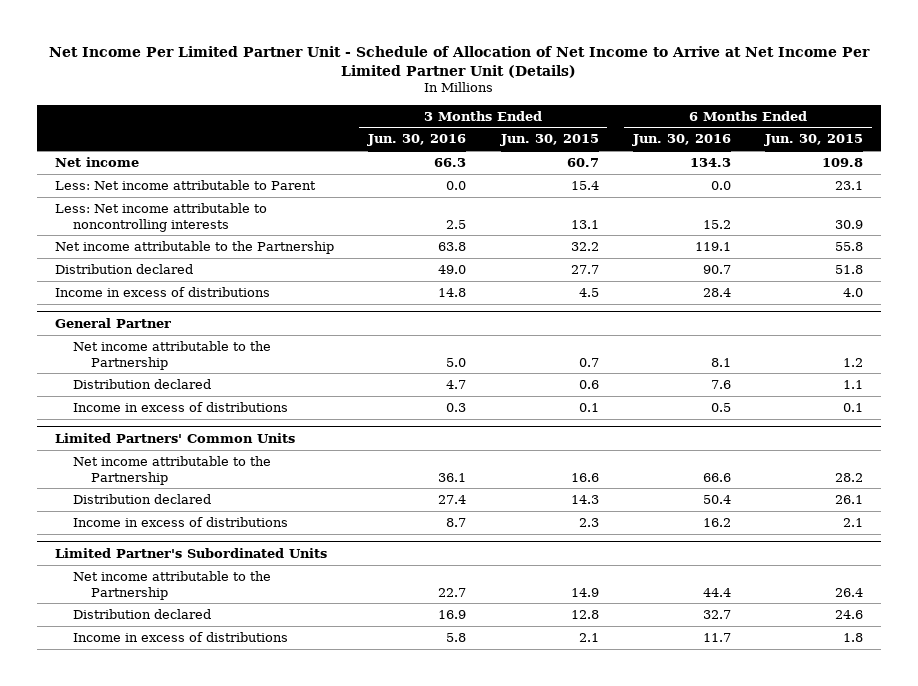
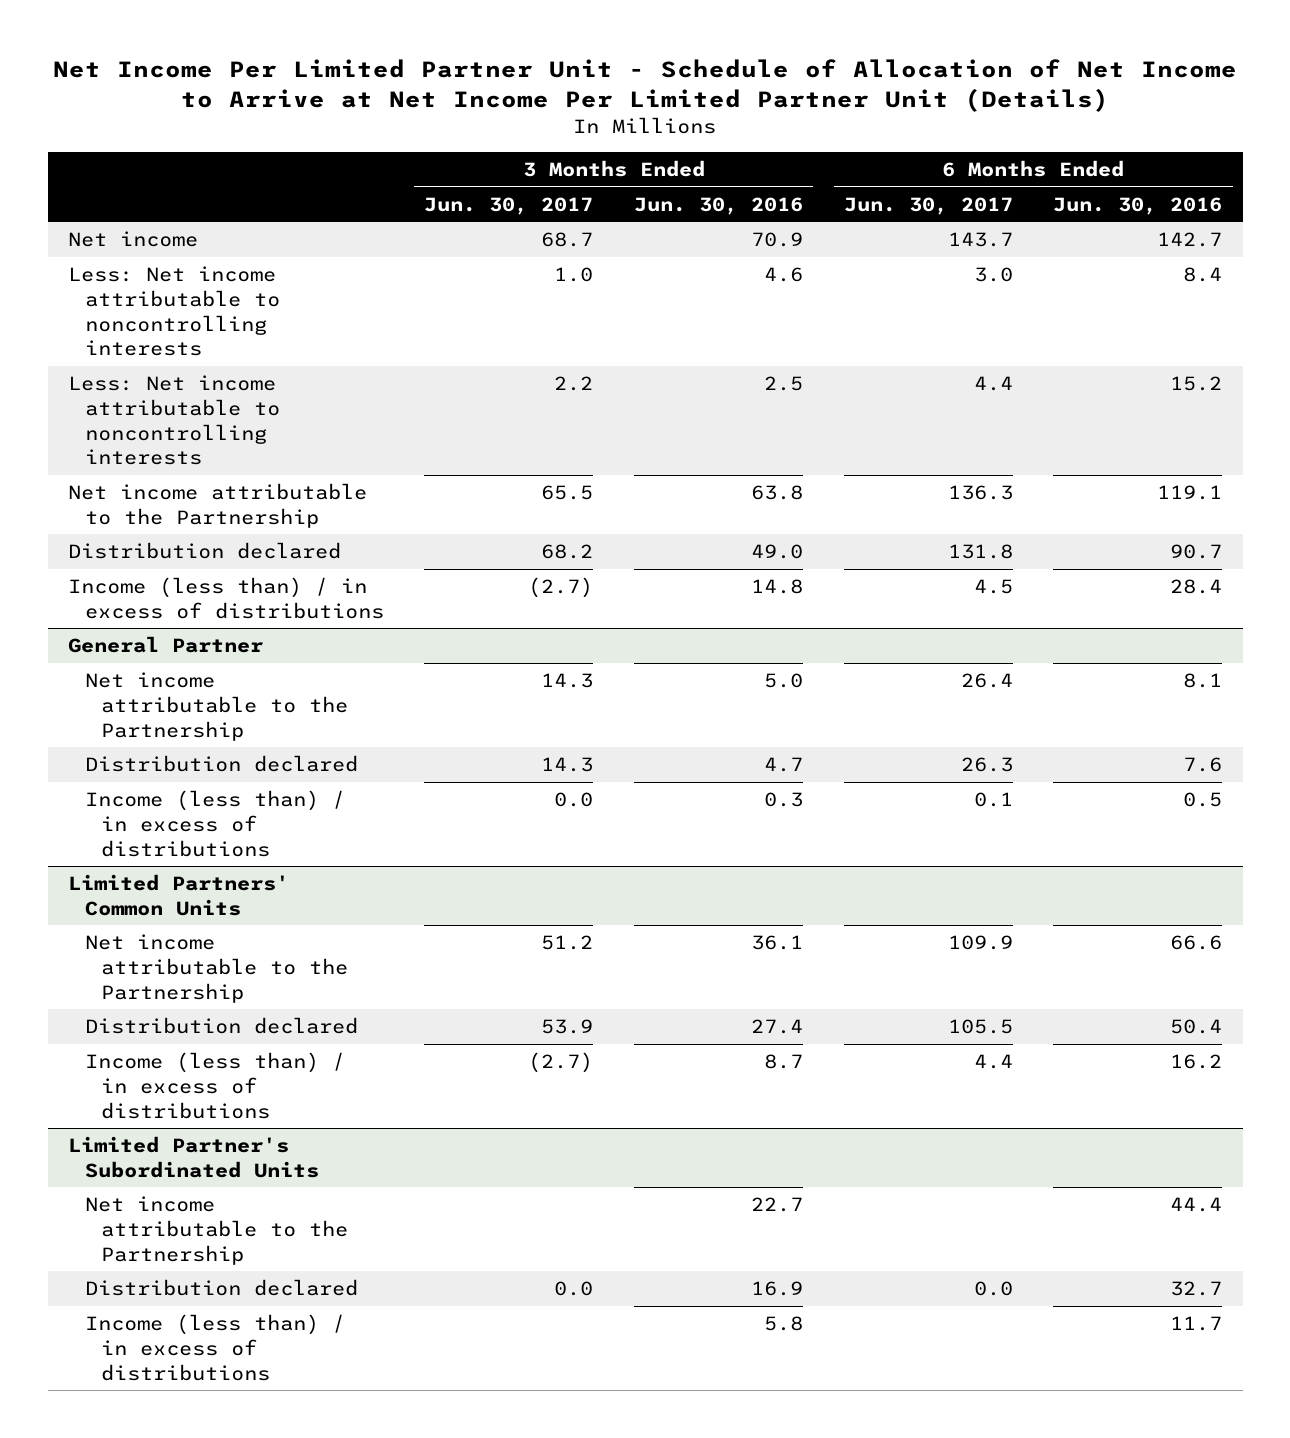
- | 3 Months Ended Jun. 30, 2016 | 3 Months Ended Jun. 30, 2015 | 6 Months Ended Jun. 30, 2016 | 6 Months Ended Jun. 30, 2015
+ | 3 Months Ended Jun. 30, 2017 | 3 Months Ended Jun. 30, 2016 | 6 Months Ended Jun. 30, 2017 | 6 Months Ended Jun. 30, 2016
- Net income | 66.3 | 60.7 | 134.3 | 109.8
- Less: Net income attributable to Parent | 0.0 | 15.4 | 0.0 | 23.1
+ Net income | 68.7 | 70.9 | 143.7 | 142.7
+ Less: Net income attributable to noncontrolling interests | 1.0 | 4.6 | 3.0 | 8.4
- Income in excess of distributions | 14.8 | 4.5 | 28.4 | 4.0
+ Income (less than) / in excess of distributions | (2.7) | 14.8 | 4.5 | 28.4
@ General Partner
- Income in excess of distributions | 0.3 | 0.1 | 0.5 | 0.1
+ Income (less than) / in excess of distributions | 0.0 | 0.3 | 0.1 | 0.5
@ Limited Partners' Common Units
- Income in excess of distributions | 8.7 | 2.3 | 16.2 | 2.1
+ Income (less than) / in excess of distributions | (2.7) | 8.7 | 4.4 | 16.2
@ Limited Partner's Subordinated Units
- Income in excess of distributions | 5.8 | 2.1 | 11.7 | 1.8
+ Income (less than) / in excess of distributions | | 5.8 | | 11.7

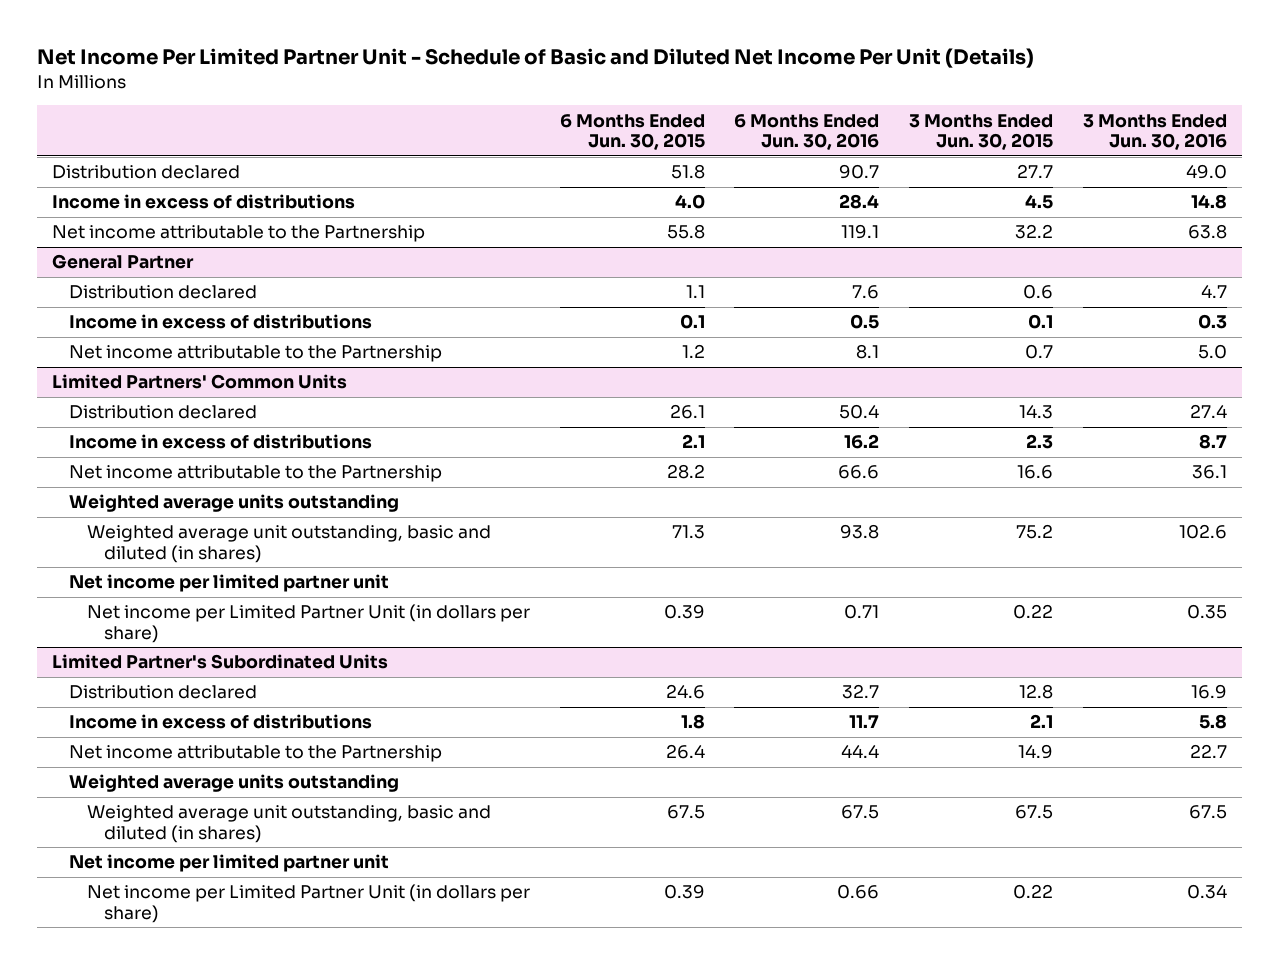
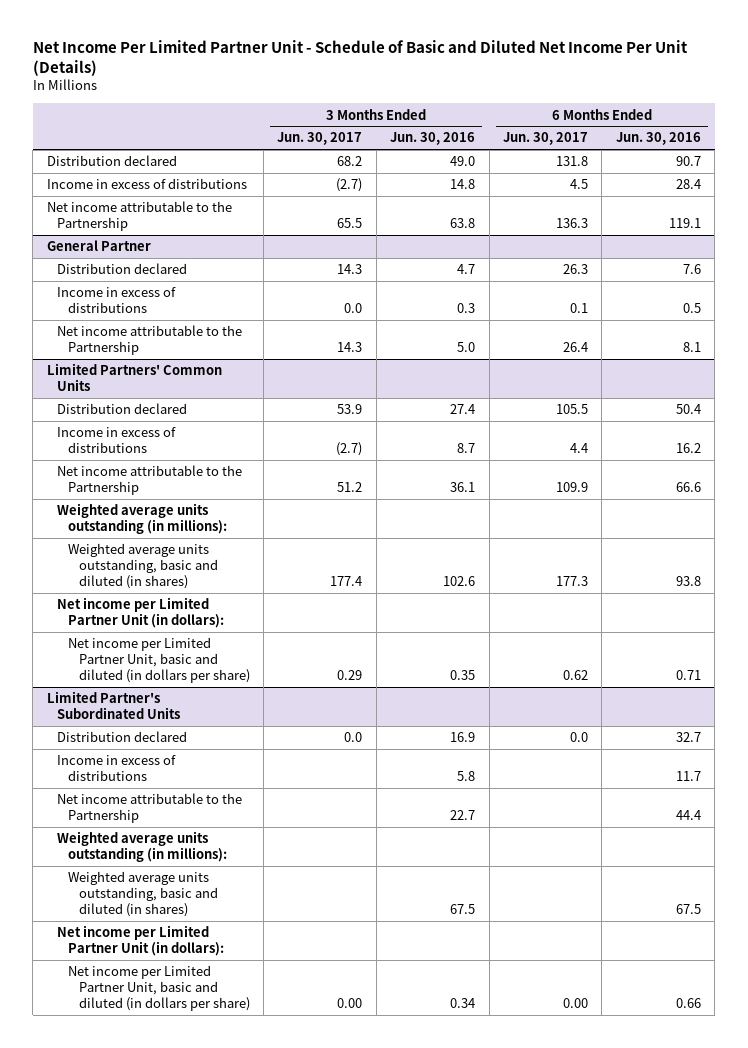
- | 6 Months Ended Jun. 30, 2015 | 6 Months Ended Jun. 30, 2016 | 3 Months Ended Jun. 30, 2015 | 3 Months Ended Jun. 30, 2016
+ | 3 Months Ended Jun. 30, 2017 | 3 Months Ended Jun. 30, 2016 | 6 Months Ended Jun. 30, 2017 | 6 Months Ended Jun. 30, 2016
@ Limited Partners' Common Units
- Weighted average units outstanding
- Weighted average unit outstanding, basic and diluted (in shares) | 71.3 | 93.8 | 75.2 | 102.6
- Net income per limited partner unit
- Net income per Limited Partner Unit (in dollars per share) | 0.39 | 0.71 | 0.22 | 0.35
+ Weighted average units outstanding (in millions):
+ Weighted average units outstanding, basic and diluted (in shares) | 177.4 | 102.6 | 177.3 | 93.8
+ Net income per Limited Partner Unit (in dollars):
+ Net income per Limited Partner Unit, basic and diluted (in dollars per share) | 0.29 | 0.35 | 0.62 | 0.71
@ Limited Partner's Subordinated Units
- Weighted average units outstanding
- Weighted average unit outstanding, basic and diluted (in shares) | 67.5 | 67.5 | 67.5 | 67.5
- Net income per limited partner unit
- Net income per Limited Partner Unit (in dollars per share) | 0.39 | 0.66 | 0.22 | 0.34
+ Weighted average units outstanding (in millions):
+ Weighted average units outstanding, basic and diluted (in shares) | | 67.5 | | 67.5
+ Net income per Limited Partner Unit (in dollars):
+ Net income per Limited Partner Unit, basic and diluted (in dollars per share) | 0.00 | 0.34 | 0.00 | 0.66

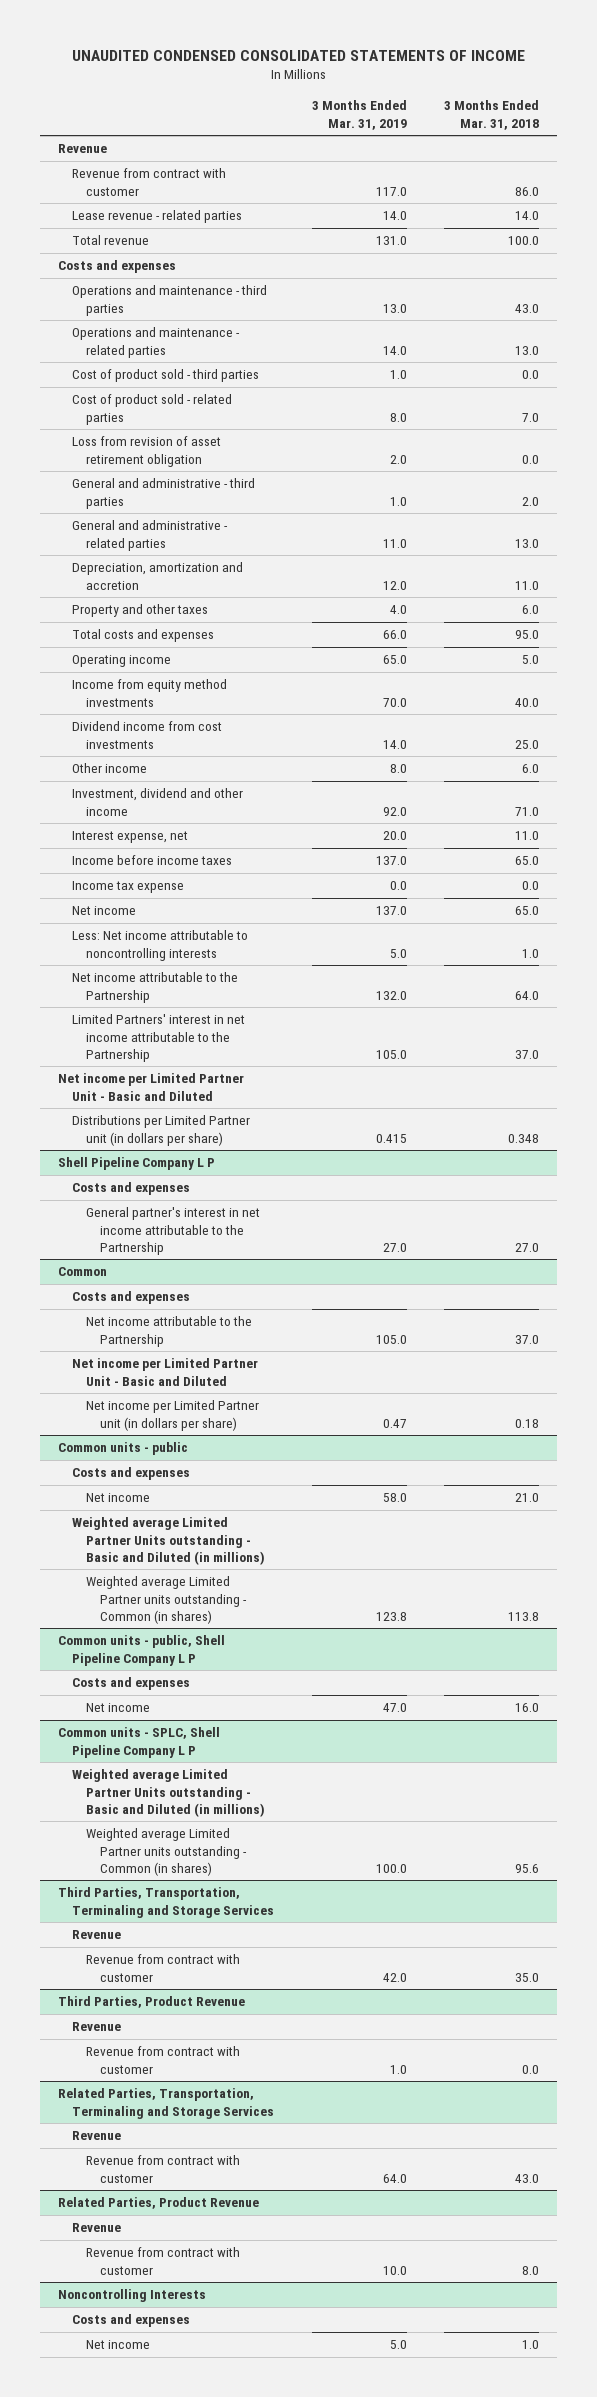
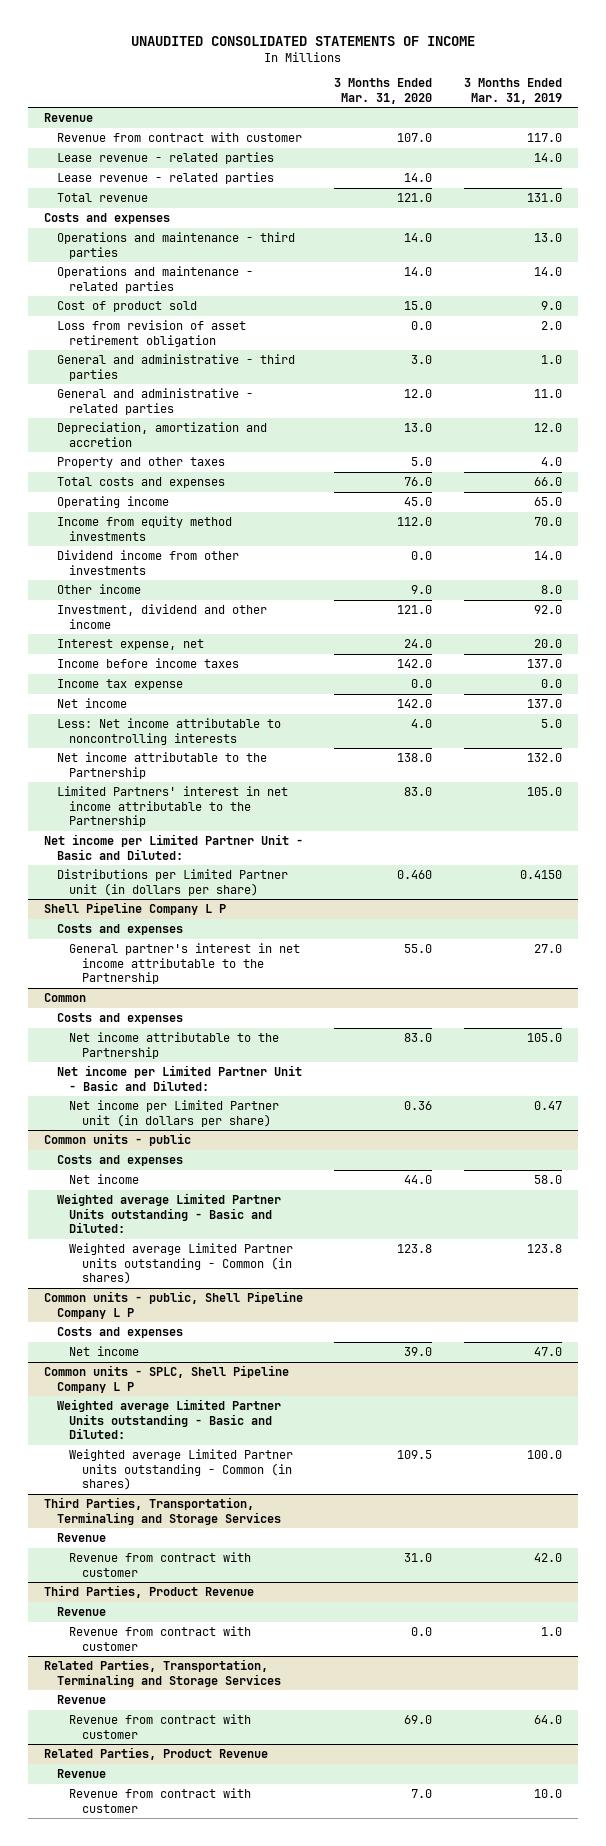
- UNAUDITED CONDENSED CONSOLIDATED STATEMENTS OF INCOME
+ UNAUDITED CONSOLIDATED STATEMENTS OF INCOME
- | 3 Months Ended Mar. 31, 2019 | 3 Months Ended Mar. 31, 2018
+ | 3 Months Ended Mar. 31, 2020 | 3 Months Ended Mar. 31, 2019
+ Lease revenue - related parties | 14.0 |
- Cost of product sold - third parties | 1.0 | 0.0
- Cost of product sold - related parties | 8.0 | 7.0
+ Cost of product sold | 15.0 | 9.0
- Dividend income from cost investments | 14.0 | 25.0
+ Dividend income from other investments | 0.0 | 14.0
- Net income per Limited Partner Unit - Basic and Diluted
- Distributions per Limited Partner unit (in dollars per share) | 0.415 | 0.348
+ Net income per Limited Partner Unit - Basic and Diluted:
+ Distributions per Limited Partner unit (in dollars per share) | 0.460 | 0.4150
@ Common
- Net income per Limited Partner Unit - Basic and Diluted
+ Net income per Limited Partner Unit - Basic and Diluted:
@ Common units - public
- Weighted average Limited Partner Units outstanding - Basic and Diluted (in millions)
+ Weighted average Limited Partner Units outstanding - Basic and Diluted:
@ Common units - SPLC, Shell Pipeline Company L P
- Weighted average Limited Partner Units outstanding - Basic and Diluted (in millions)
+ Weighted average Limited Partner Units outstanding - Basic and Diluted:
- Noncontrolling Interests
- Costs and expenses
- Net income | 5.0 | 1.0

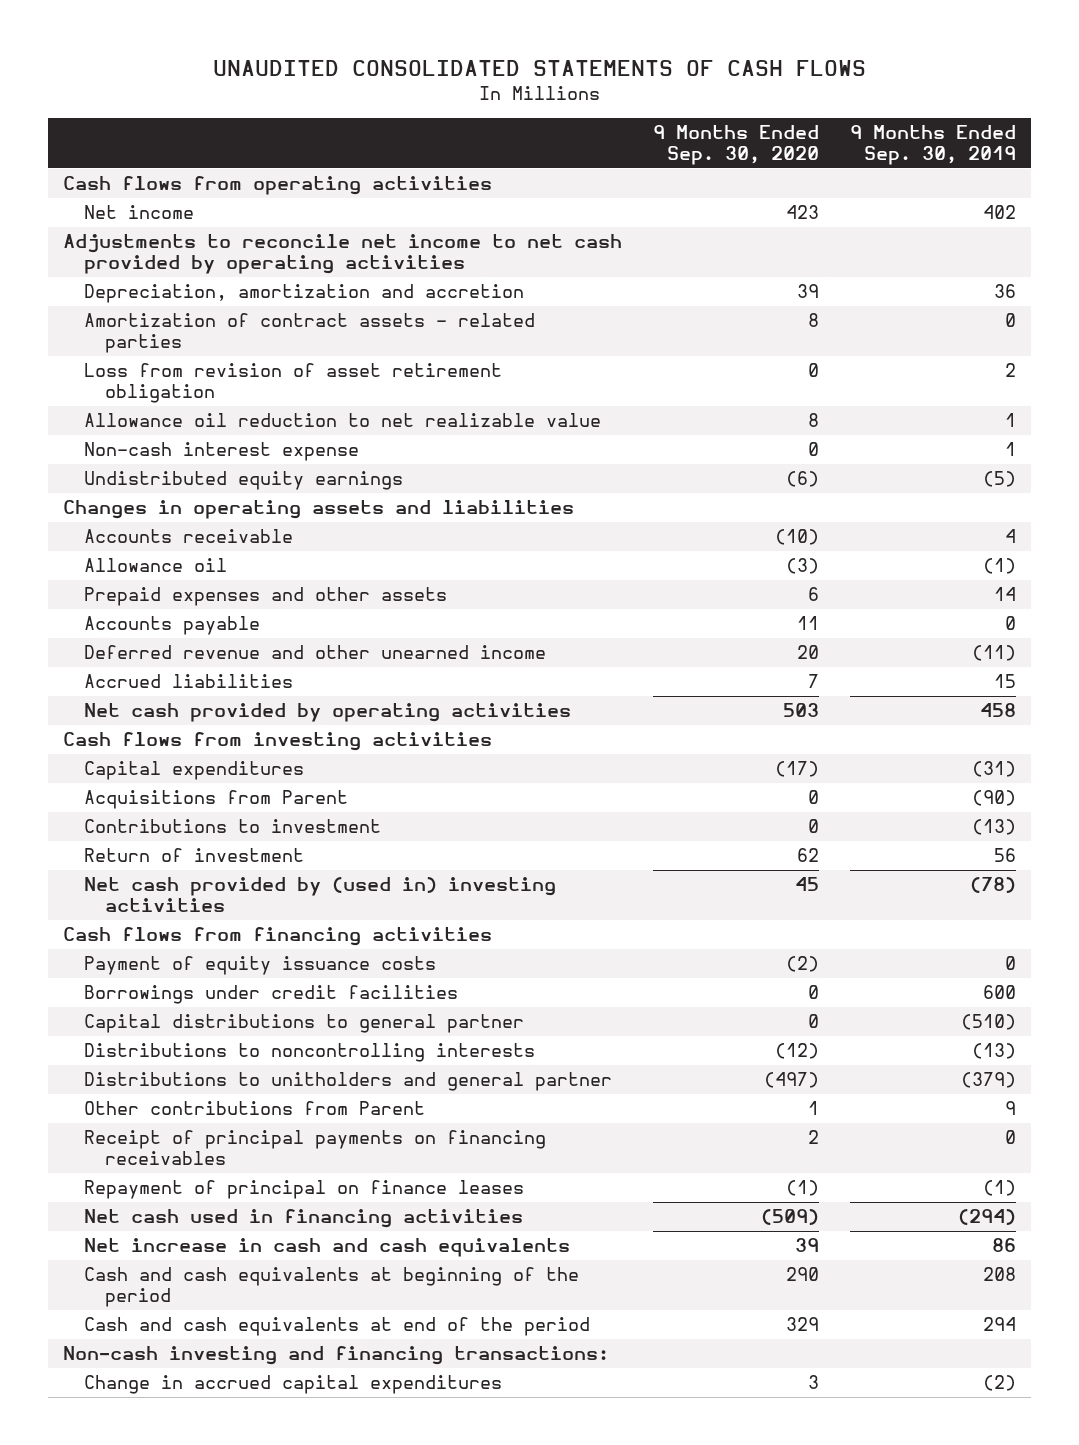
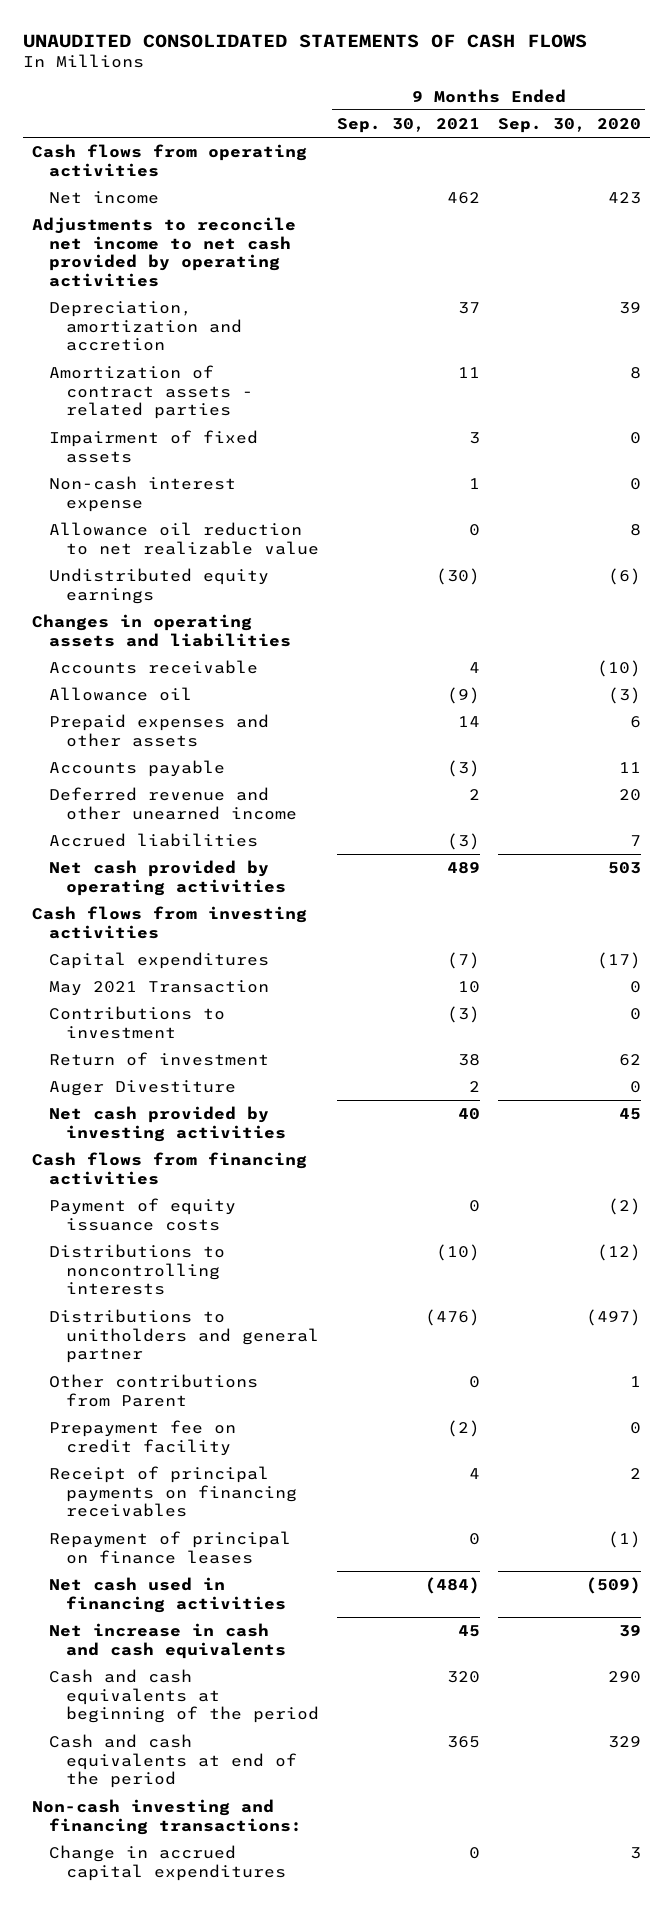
- | 9 Months Ended Sep. 30, 2020 | 9 Months Ended Sep. 30, 2019
+ | 9 Months Ended Sep. 30, 2021 | 9 Months Ended Sep. 30, 2020
- Loss from revision of asset retirement obligation | 0 | 2
+ Impairment of fixed assets | 3 | 0
moved down: Allowance oil reduction to net realizable value | 0 | 8
- Acquisitions from Parent | 0 | (90)
+ May 2021 Transaction | 10 | 0
- Net cash provided by (used in) investing activities | 45 | (78)
+ Auger Divestiture | 2 | 0
+ Net cash provided by investing activities | 40 | 45
- Borrowings under credit facilities | 0 | 600
- Capital distributions to general partner | 0 | (510)
+ Prepayment fee on credit facility | (2) | 0

